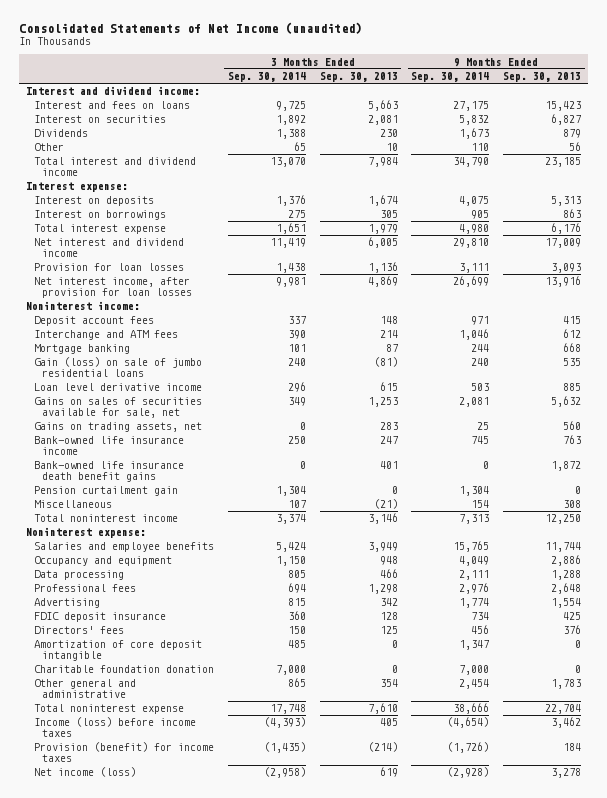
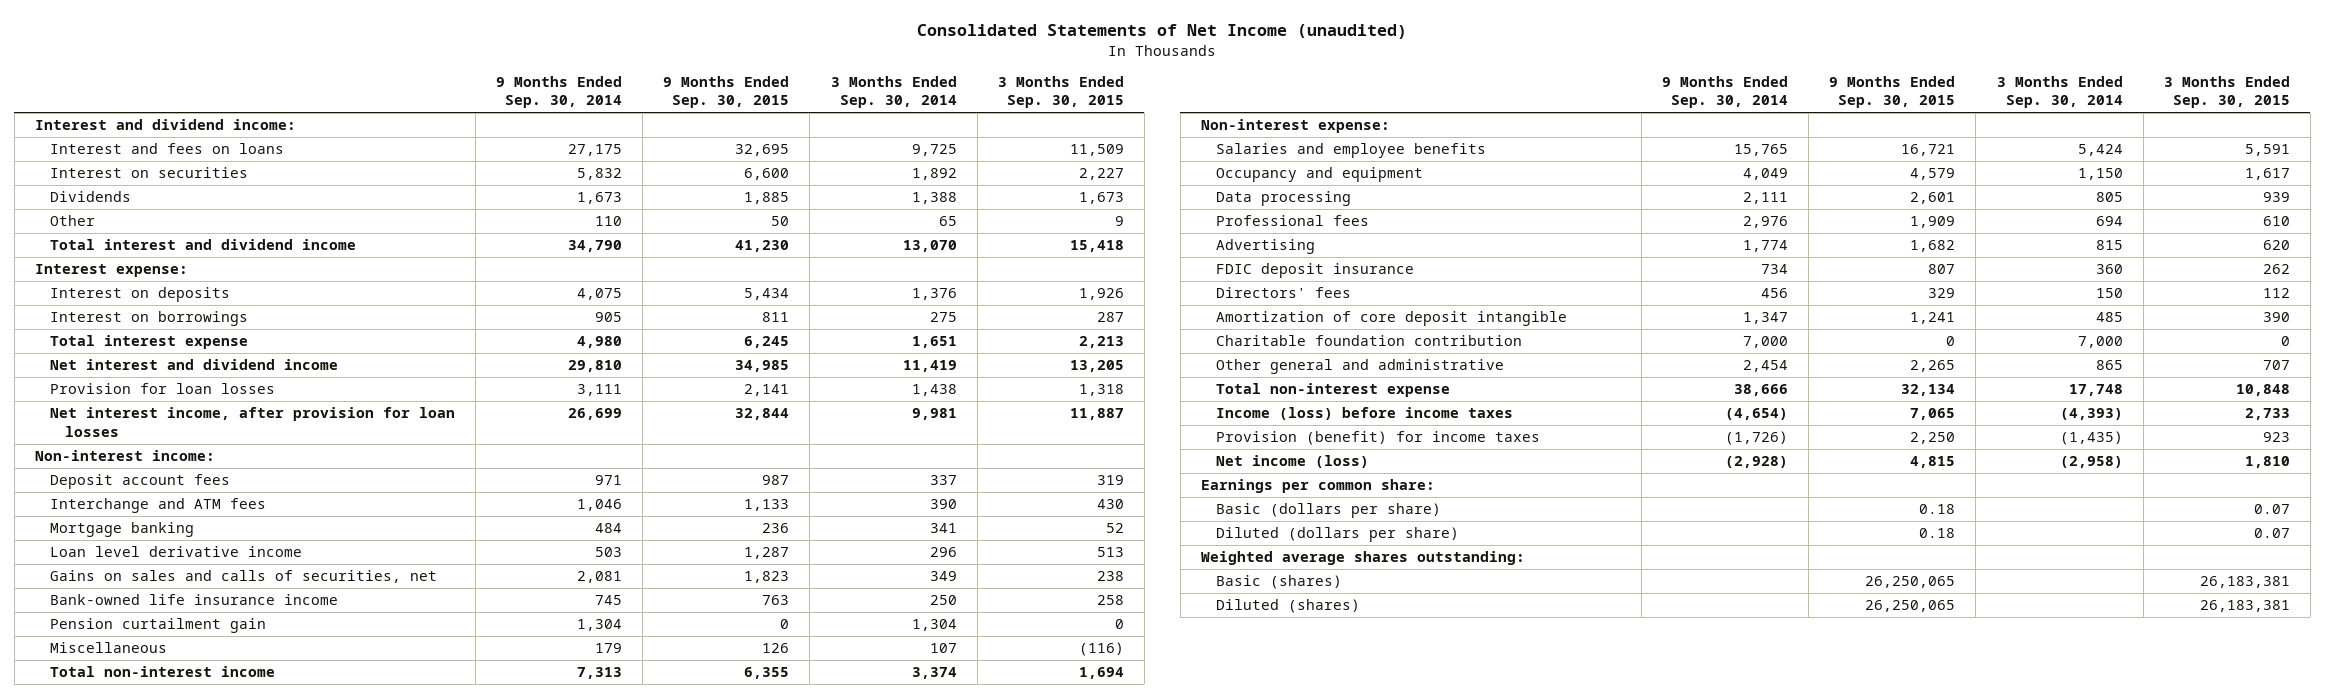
- | 3 Months Ended Sep. 30, 2014 | 3 Months Ended Sep. 30, 2013 | 9 Months Ended Sep. 30, 2014 | 9 Months Ended Sep. 30, 2013
+ | 9 Months Ended Sep. 30, 2014 | 9 Months Ended Sep. 30, 2015 | 3 Months Ended Sep. 30, 2014 | 3 Months Ended Sep. 30, 2015
- Noninterest income:
+ Non-interest income:
- Mortgage banking | 101 | 87 | 244 | 668
- Gain (loss) on sale of jumbo residential loans | 240 | (81) | 240 | 535
+ Mortgage banking | 484 | 236 | 341 | 52
- Gains on sales of securities available for sale, net | 349 | 1,253 | 2,081 | 5,632
- Gains on trading assets, net | 0 | 283 | 25 | 560
+ Gains on sales and calls of securities, net | 2,081 | 1,823 | 349 | 238
- Bank-owned life insurance death benefit gains | 0 | 401 | 0 | 1,872
- Miscellaneous | 107 | (21) | 154 | 308
- Total noninterest income | 3,374 | 3,146 | 7,313 | 12,250
- Noninterest expense:
+ Miscellaneous | 179 | 126 | 107 | (116)
+ Total non-interest income | 7,313 | 6,355 | 3,374 | 1,694
+ Non-interest expense:
- Charitable foundation donation | 7,000 | 0 | 7,000 | 0
+ Charitable foundation contribution | 7,000 | 0 | 7,000 | 0
- Total noninterest expense | 17,748 | 7,610 | 38,666 | 22,704
+ Total non-interest expense | 38,666 | 32,134 | 17,748 | 10,848
+ Earnings per common share:
+ Basic (dollars per share) | | 0.18 | | 0.07
+ Diluted (dollars per share) | | 0.18 | | 0.07
+ Weighted average shares outstanding:
+ Basic (shares) | | 26,250,065 | | 26,183,381
+ Diluted (shares) | | 26,250,065 | | 26,183,381

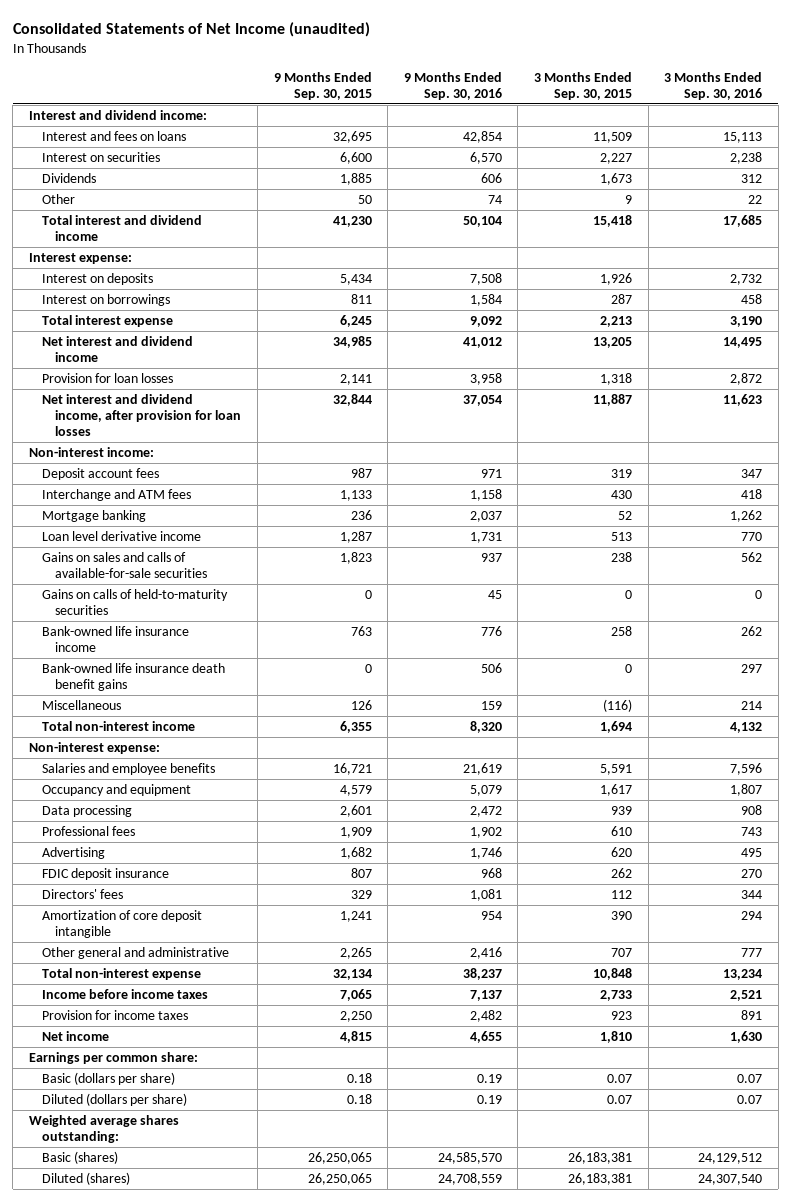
- | 9 Months Ended Sep. 30, 2014 | 9 Months Ended Sep. 30, 2015 | 3 Months Ended Sep. 30, 2014 | 3 Months Ended Sep. 30, 2015
+ | 9 Months Ended Sep. 30, 2015 | 9 Months Ended Sep. 30, 2016 | 3 Months Ended Sep. 30, 2015 | 3 Months Ended Sep. 30, 2016
- Net interest income, after provision for loan losses | 26,699 | 32,844 | 9,981 | 11,887
+ Net interest and dividend income, after provision for loan losses | 32,844 | 37,054 | 11,887 | 11,623
- Gains on sales and calls of securities, net | 2,081 | 1,823 | 349 | 238
+ Gains on sales and calls of available-for-sale securities | 1,823 | 937 | 238 | 562
+ Gains on calls of held-to-maturity securities | 0 | 45 | 0 | 0
- Pension curtailment gain | 1,304 | 0 | 1,304 | 0
+ Bank-owned life insurance death benefit gains | 0 | 506 | 0 | 297
- Charitable foundation contribution | 7,000 | 0 | 7,000 | 0
- Income (loss) before income taxes | (4,654) | 7,065 | (4,393) | 2,733
- Provision (benefit) for income taxes | (1,726) | 2,250 | (1,435) | 923
- Net income (loss) | (2,928) | 4,815 | (2,958) | 1,810
+ Income before income taxes | 7,065 | 7,137 | 2,733 | 2,521
+ Provision for income taxes | 2,250 | 2,482 | 923 | 891
+ Net income | 4,815 | 4,655 | 1,810 | 1,630

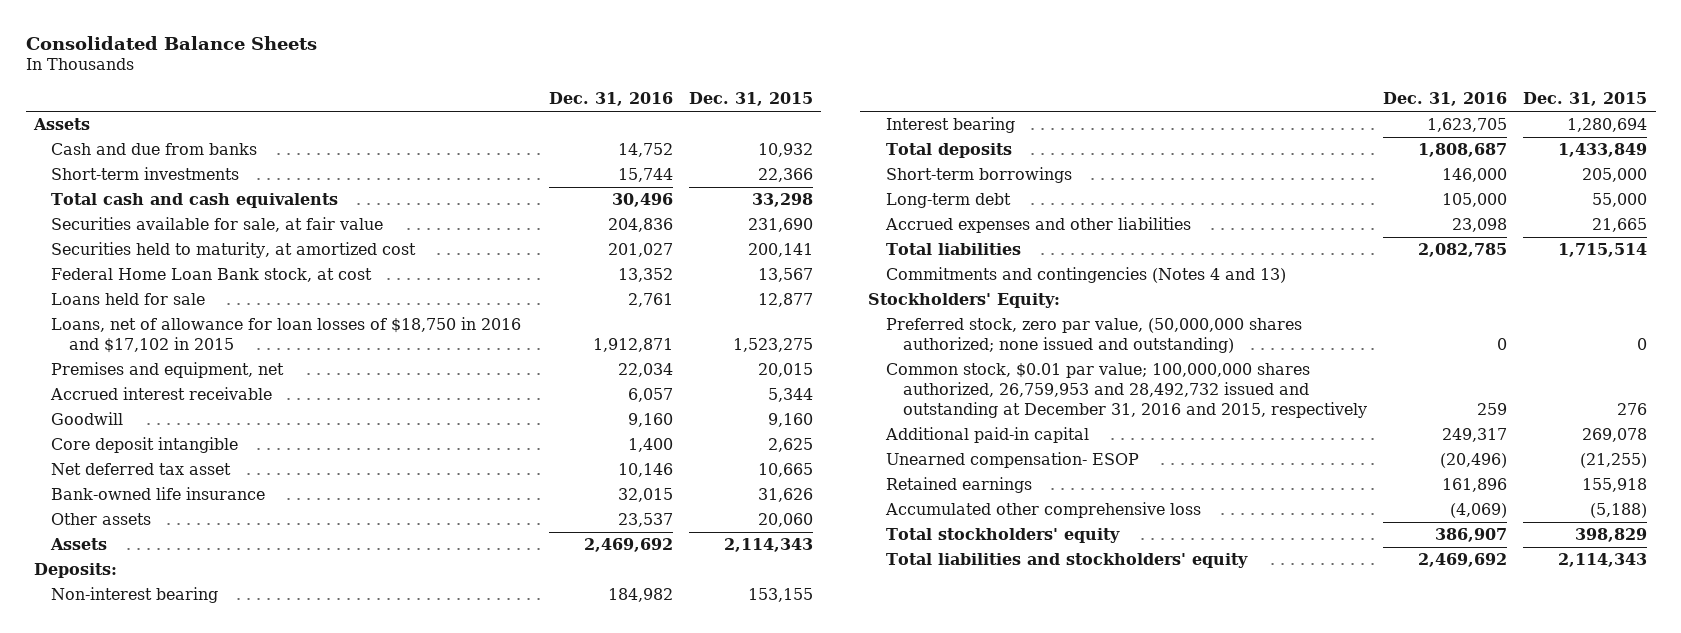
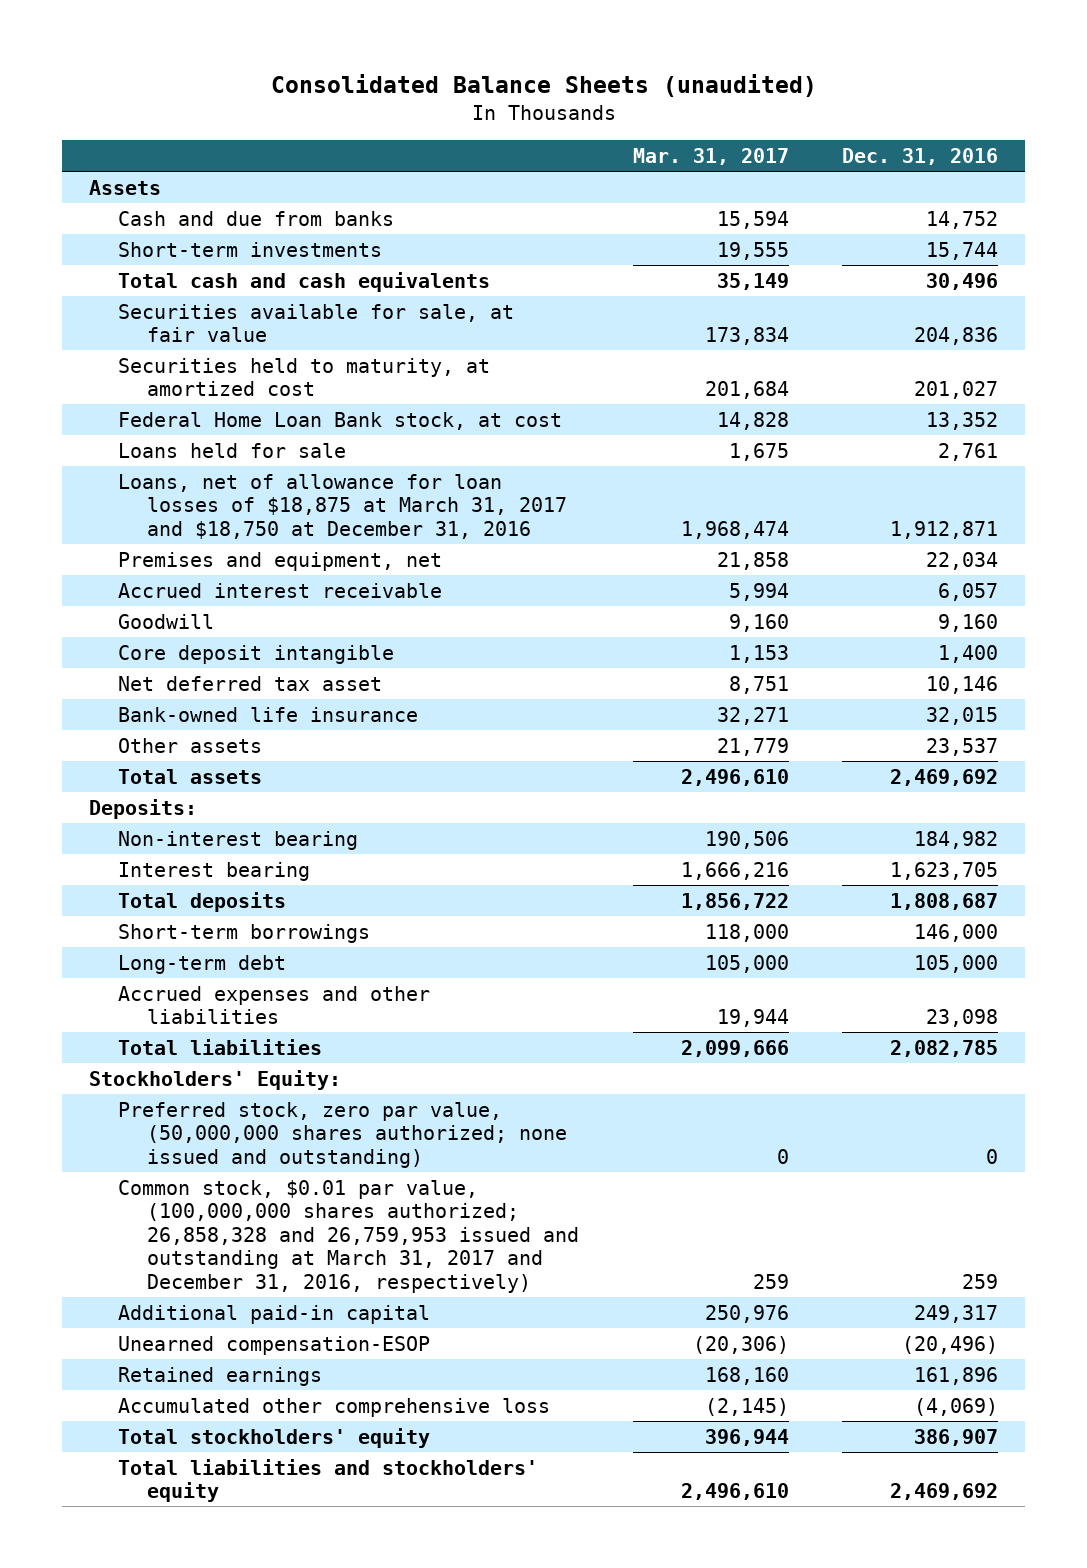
- Consolidated Balance Sheets
+ Consolidated Balance Sheets (unaudited)
- | Dec. 31, 2016 | Dec. 31, 2015
+ | Mar. 31, 2017 | Dec. 31, 2016
- Loans, net of allowance for loan losses of $18,750 in 2016 and $17,102 in 2015 | 1,912,871 | 1,523,275
+ Loans, net of allowance for loan losses of $18,875 at March 31, 2017 and $18,750 at December 31, 2016 | 1,968,474 | 1,912,871
- Assets | 2,469,692 | 2,114,343
+ Total assets | 2,496,610 | 2,469,692
- Commitments and contingencies (Notes 4 and 13)
- Common stock, $0.01 par value; 100,000,000 shares authorized, 26,759,953 and 28,492,732 issued and outstanding at December 31, 2016 and 2015, respectively | 259 | 276
+ Common stock, $0.01 par value, (100,000,000 shares authorized; 26,858,328 and 26,759,953 issued and outstanding at March 31, 2017 and December 31, 2016, respectively) | 259 | 259
- Unearned compensation- ESOP | (20,496) | (21,255)
+ Unearned compensation-ESOP | (20,306) | (20,496)

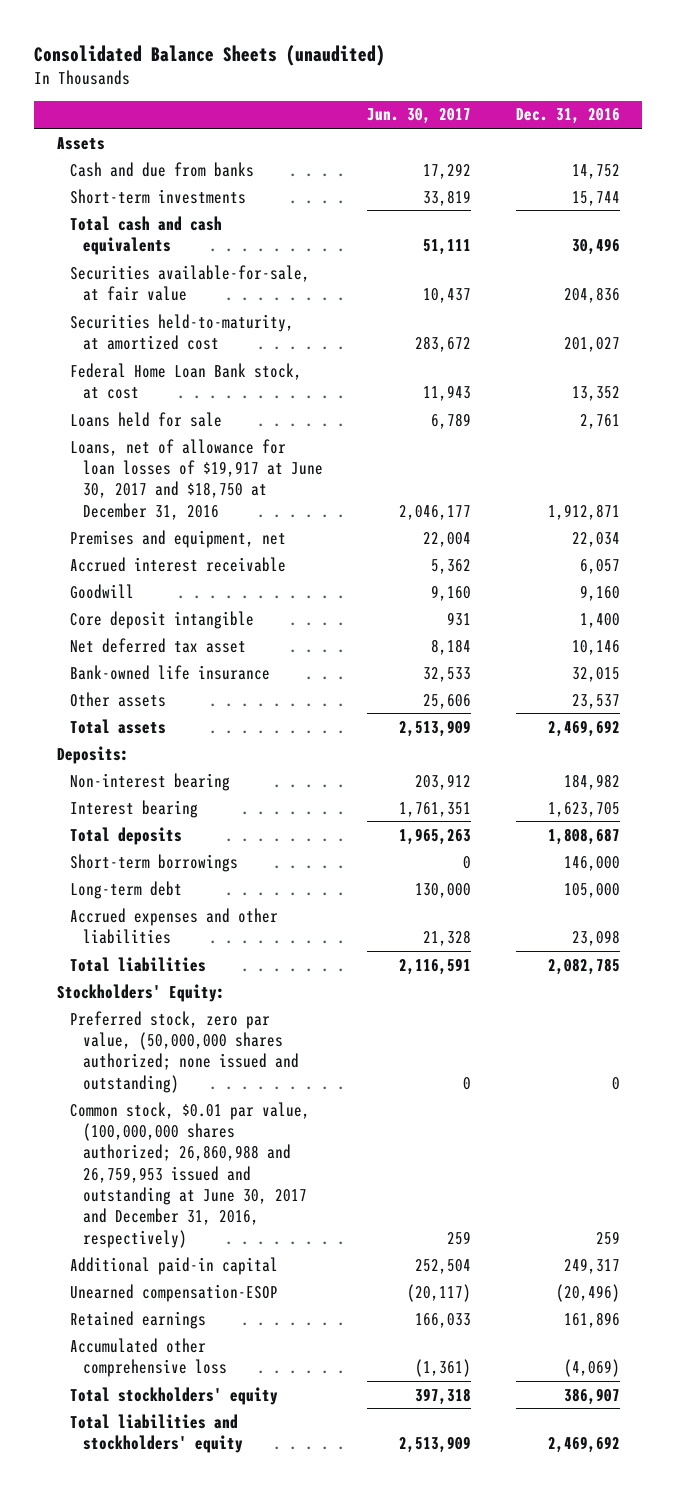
- | Mar. 31, 2017 | Dec. 31, 2016
+ | Jun. 30, 2017 | Dec. 31, 2016
- Securities available for sale, at fair value | 173,834 | 204,836
- Securities held to maturity, at amortized cost | 201,684 | 201,027
+ Securities available-for-sale, at fair value | 10,437 | 204,836
+ Securities held-to-maturity, at amortized cost | 283,672 | 201,027
- Loans, net of allowance for loan losses of $18,875 at March 31, 2017 and $18,750 at December 31, 2016 | 1,968,474 | 1,912,871
+ Loans, net of allowance for loan losses of $19,917 at June 30, 2017 and $18,750 at December 31, 2016 | 2,046,177 | 1,912,871
- Common stock, $0.01 par value, (100,000,000 shares authorized; 26,858,328 and 26,759,953 issued and outstanding at March 31, 2017 and December 31, 2016, respectively) | 259 | 259
+ Common stock, $0.01 par value, (100,000,000 shares authorized; 26,860,988 and 26,759,953 issued and outstanding at June 30, 2017 and December 31, 2016, respectively) | 259 | 259

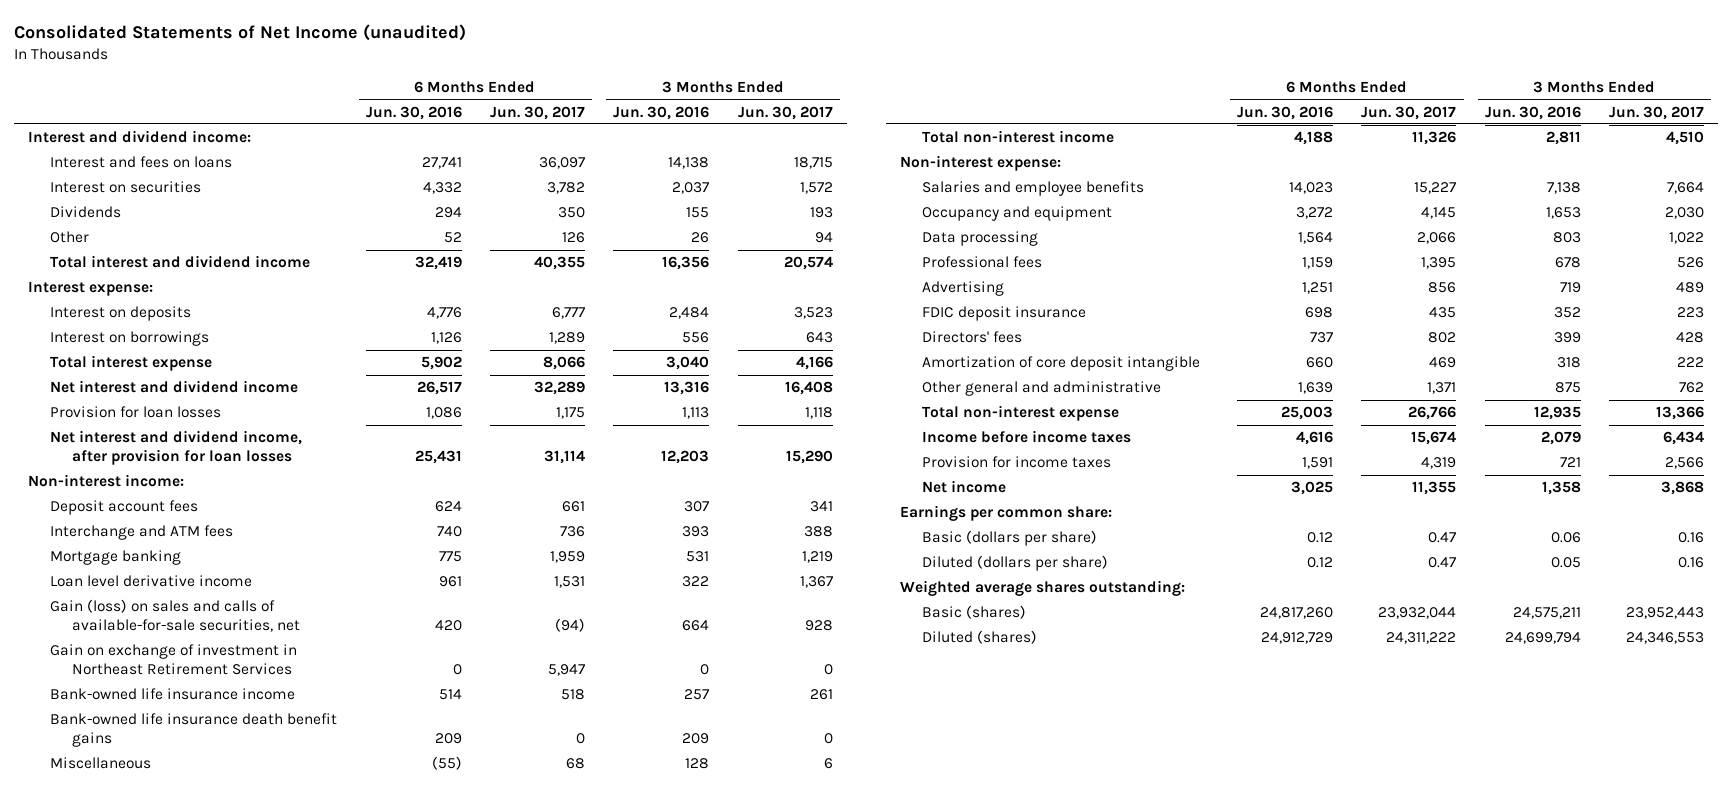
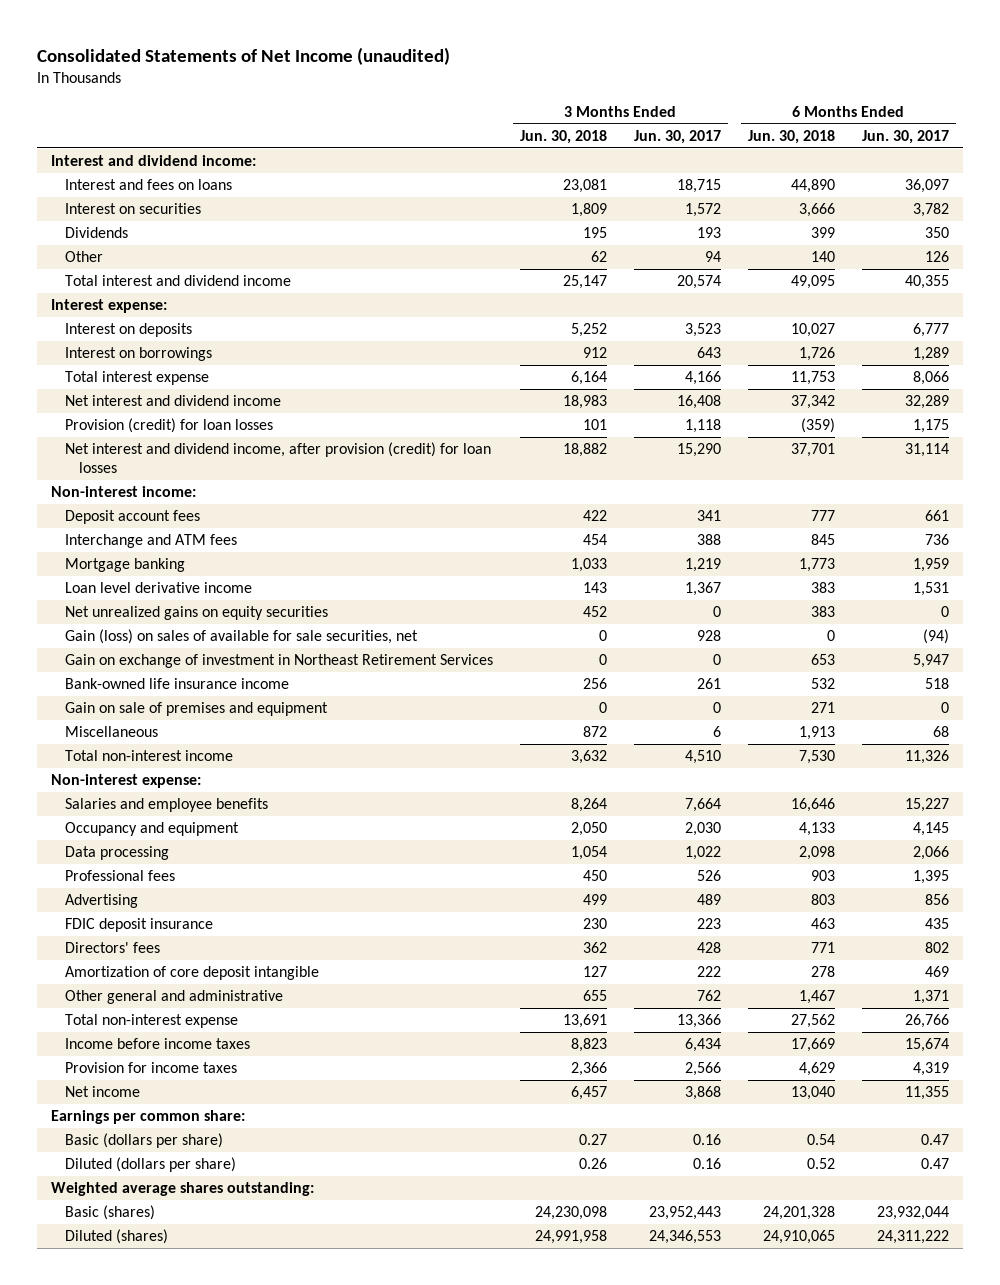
- | 6 Months Ended Jun. 30, 2016 | 6 Months Ended Jun. 30, 2017 | 3 Months Ended Jun. 30, 2016 | 3 Months Ended Jun. 30, 2017
+ | 3 Months Ended Jun. 30, 2018 | 3 Months Ended Jun. 30, 2017 | 6 Months Ended Jun. 30, 2018 | 6 Months Ended Jun. 30, 2017
- Provision for loan losses | 1,086 | 1,175 | 1,113 | 1,118
- Net interest and dividend income, after provision for loan losses | 25,431 | 31,114 | 12,203 | 15,290
+ Provision (credit) for loan losses | 101 | 1,118 | (359) | 1,175
+ Net interest and dividend income, after provision (credit) for loan losses | 18,882 | 15,290 | 37,701 | 31,114
- Gain (loss) on sales and calls of available-for-sale securities, net | 420 | (94) | 664 | 928
+ Net unrealized gains on equity securities | 452 | 0 | 383 | 0
+ Gain (loss) on sales of available for sale securities, net | 0 | 928 | 0 | (94)
- Bank-owned life insurance death benefit gains | 209 | 0 | 209 | 0
+ Gain on sale of premises and equipment | 0 | 0 | 271 | 0

